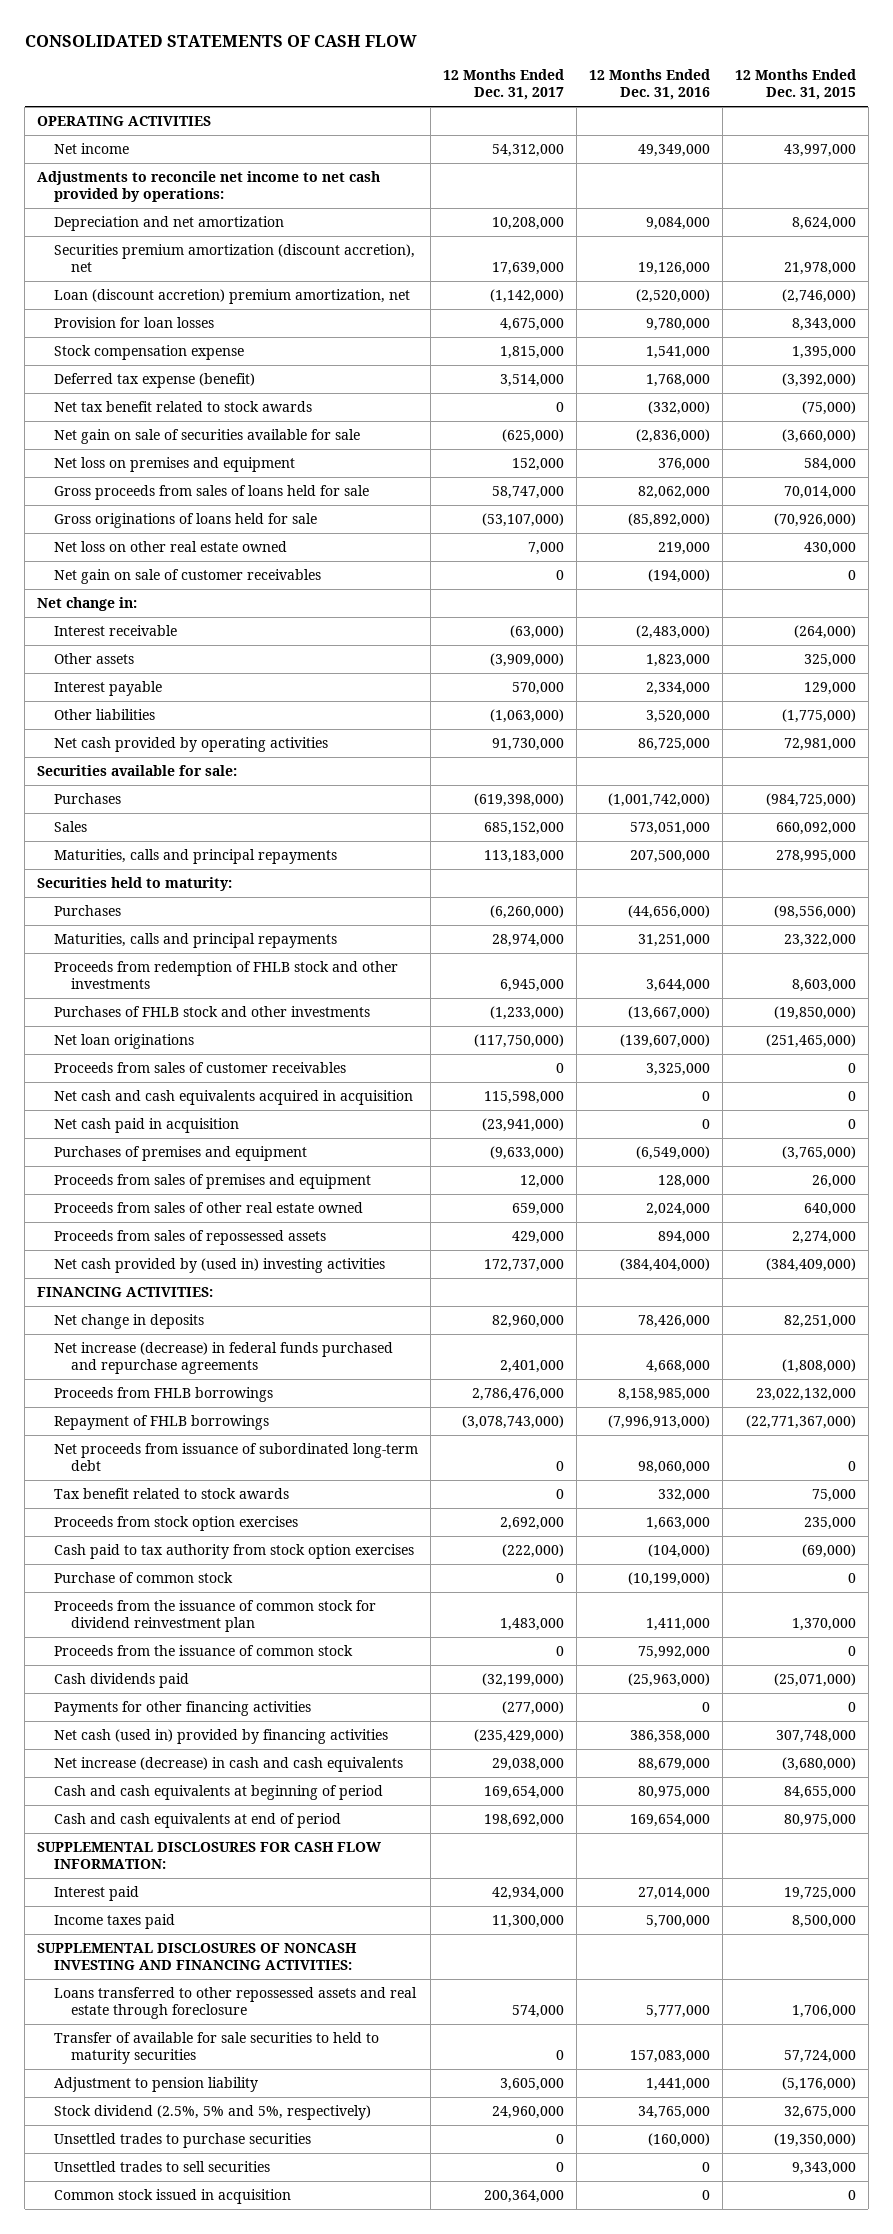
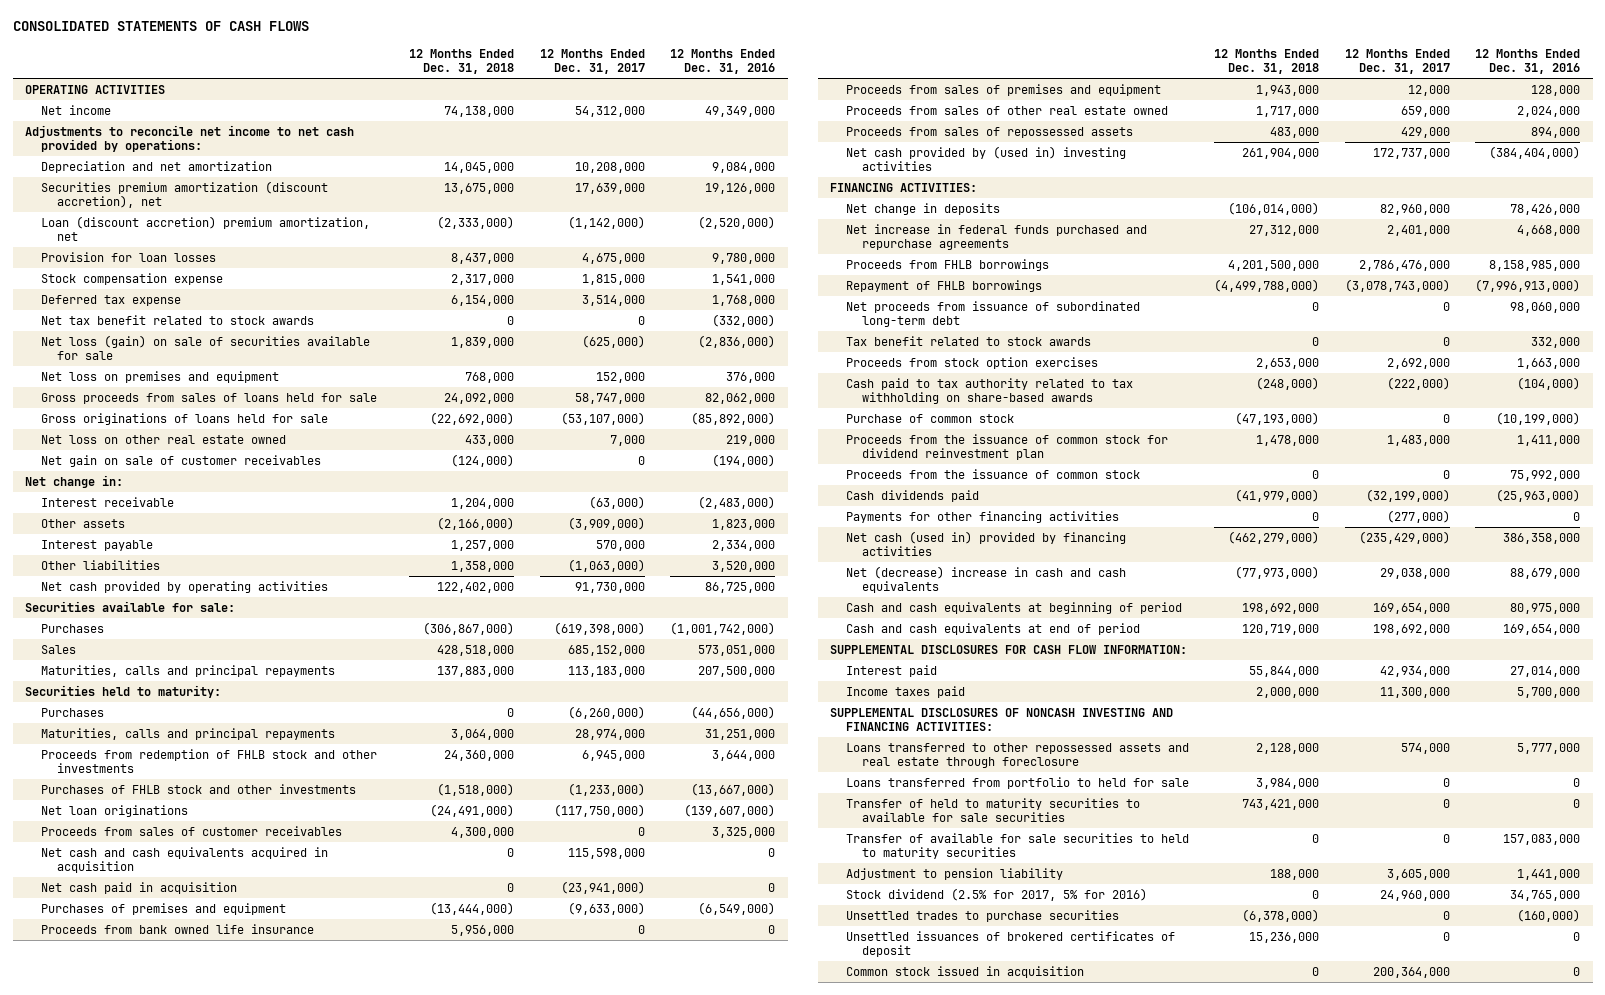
- CONSOLIDATED STATEMENTS OF CASH FLOW
+ CONSOLIDATED STATEMENTS OF CASH FLOWS
- | 12 Months Ended Dec. 31, 2017 | 12 Months Ended Dec. 31, 2016 | 12 Months Ended Dec. 31, 2015
+ | 12 Months Ended Dec. 31, 2018 | 12 Months Ended Dec. 31, 2017 | 12 Months Ended Dec. 31, 2016
- Deferred tax expense (benefit) | 3,514,000 | 1,768,000 | (3,392,000)
+ Deferred tax expense | 6,154,000 | 3,514,000 | 1,768,000
- Net gain on sale of securities available for sale | (625,000) | (2,836,000) | (3,660,000)
+ Net loss (gain) on sale of securities available for sale | 1,839,000 | (625,000) | (2,836,000)
+ Proceeds from bank owned life insurance | 5,956,000 | 0 | 0
- Net increase (decrease) in federal funds purchased and repurchase agreements | 2,401,000 | 4,668,000 | (1,808,000)
+ Net increase in federal funds purchased and repurchase agreements | 27,312,000 | 2,401,000 | 4,668,000
- Cash paid to tax authority from stock option exercises | (222,000) | (104,000) | (69,000)
+ Cash paid to tax authority related to tax withholding on share-based awards | (248,000) | (222,000) | (104,000)
- Net increase (decrease) in cash and cash equivalents | 29,038,000 | 88,679,000 | (3,680,000)
+ Net (decrease) increase in cash and cash equivalents | (77,973,000) | 29,038,000 | 88,679,000
+ Loans transferred from portfolio to held for sale | 3,984,000 | 0 | 0
+ Transfer of held to maturity securities to available for sale securities | 743,421,000 | 0 | 0
- Stock dividend (2.5%, 5% and 5%, respectively) | 24,960,000 | 34,765,000 | 32,675,000
+ Stock dividend (2.5% for 2017, 5% for 2016) | 0 | 24,960,000 | 34,765,000
- Unsettled trades to sell securities | 0 | 0 | 9,343,000
+ Unsettled issuances of brokered certificates of deposit | 15,236,000 | 0 | 0

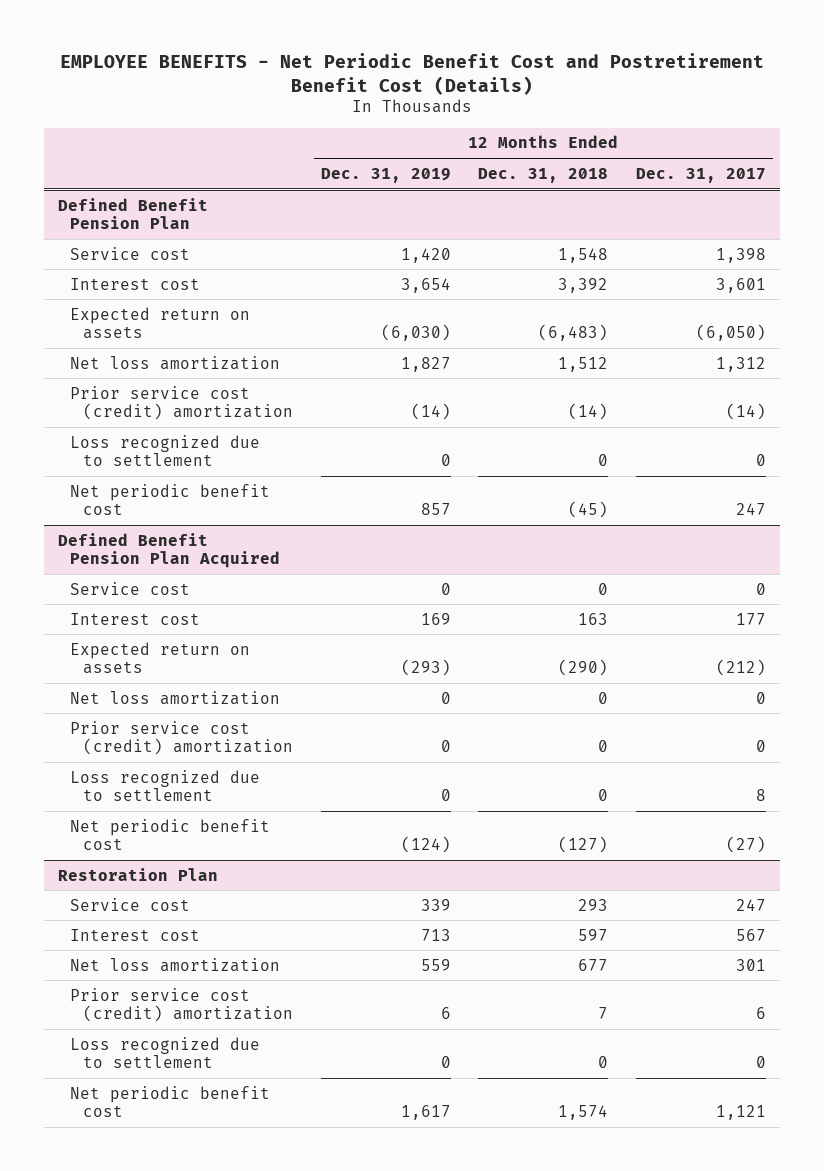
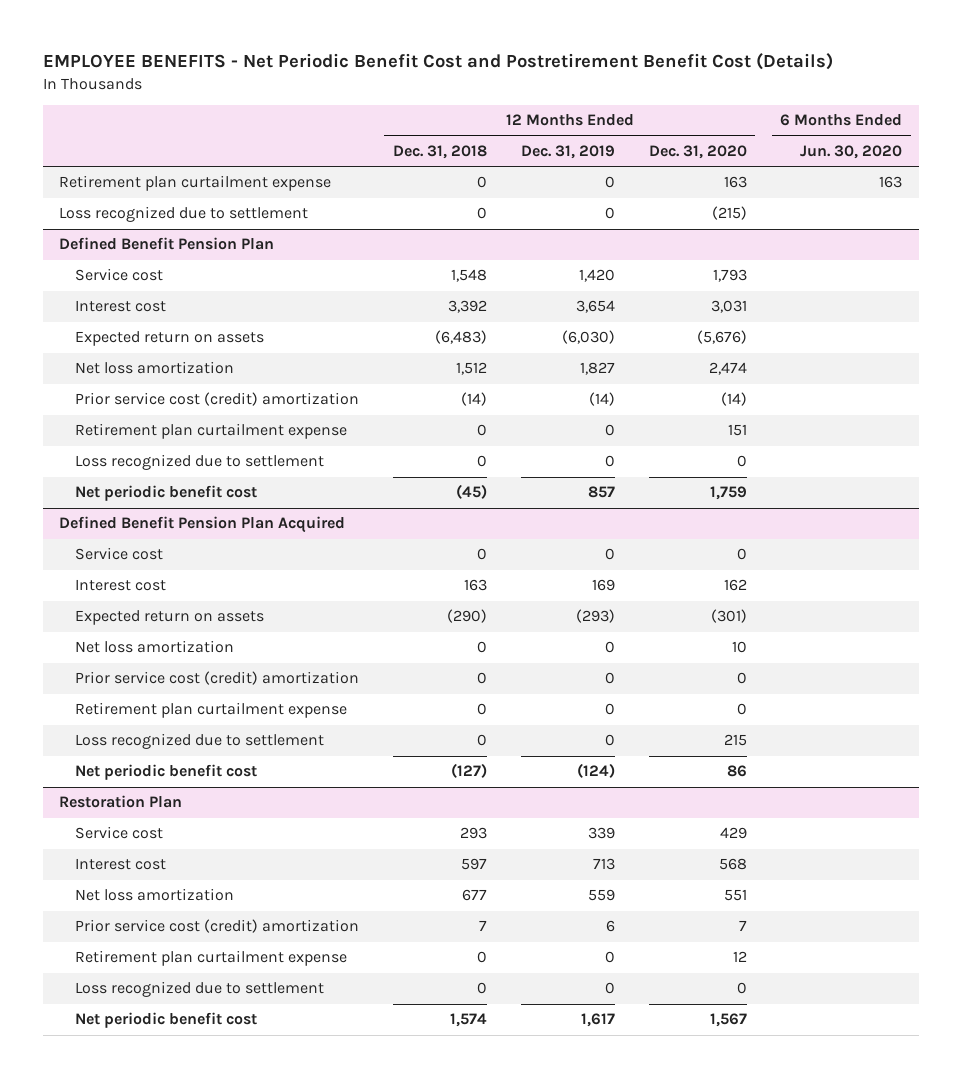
- | 12 Months Ended Dec. 31, 2019 | 12 Months Ended Dec. 31, 2018 | 12 Months Ended Dec. 31, 2017
+ | 12 Months Ended Dec. 31, 2018 | 12 Months Ended Dec. 31, 2019 | 12 Months Ended Dec. 31, 2020 | 6 Months Ended Jun. 30, 2020
+ Retirement plan curtailment expense | 0 | 0 | 163 | 163
+ Loss recognized due to settlement | 0 | 0 | (215) |
@ Defined Benefit Pension Plan
+ Retirement plan curtailment expense | 0 | 0 | 151 |
@ Defined Benefit Pension Plan Acquired
+ Retirement plan curtailment expense | 0 | 0 | 0 |
@ Restoration Plan
+ Retirement plan curtailment expense | 0 | 0 | 12 |

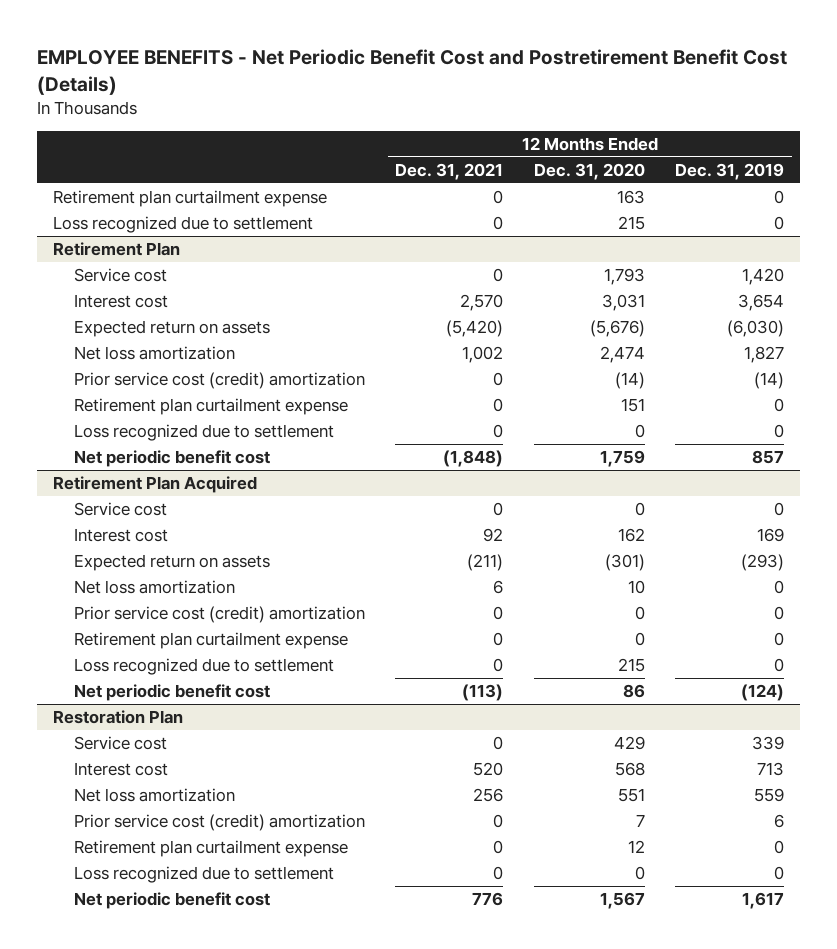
- | 12 Months Ended Dec. 31, 2018 | 12 Months Ended Dec. 31, 2019 | 12 Months Ended Dec. 31, 2020 | 6 Months Ended Jun. 30, 2020
+ | 12 Months Ended Dec. 31, 2021 | 12 Months Ended Dec. 31, 2020 | 12 Months Ended Dec. 31, 2019
- Loss recognized due to settlement | 0 | 0 | (215) |
- Defined Benefit Pension Plan
+ Loss recognized due to settlement | 0 | 215 | 0
+ Retirement Plan
- Defined Benefit Pension Plan Acquired
+ Retirement Plan Acquired

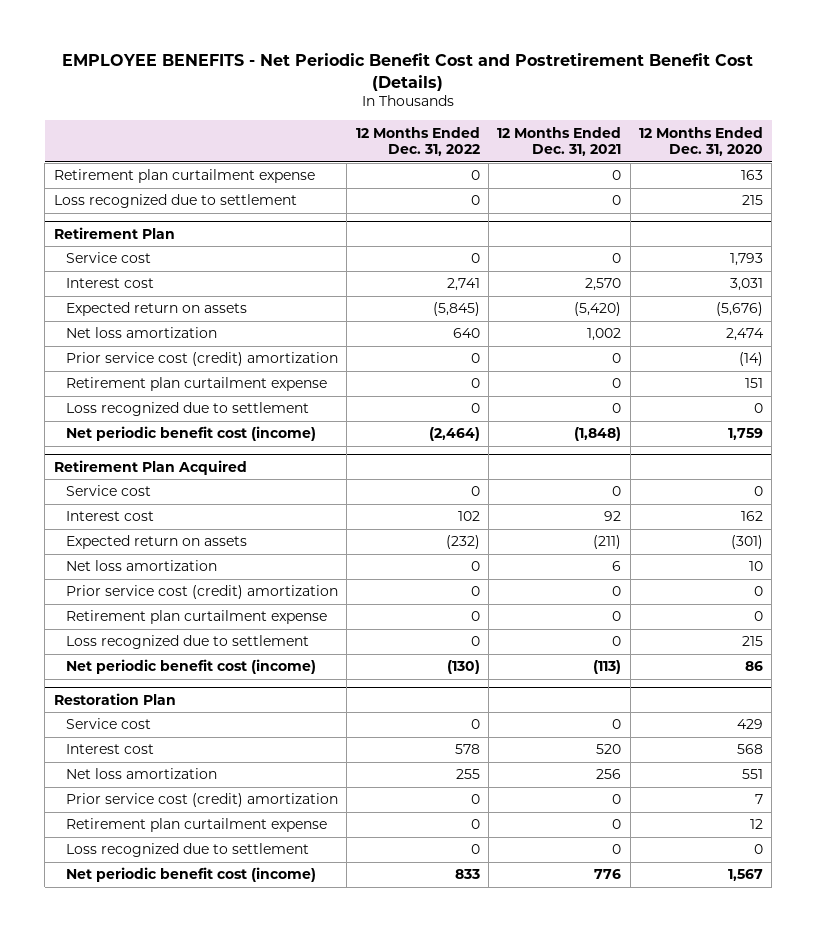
- | 12 Months Ended Dec. 31, 2021 | 12 Months Ended Dec. 31, 2020 | 12 Months Ended Dec. 31, 2019
+ | 12 Months Ended Dec. 31, 2022 | 12 Months Ended Dec. 31, 2021 | 12 Months Ended Dec. 31, 2020
@ Retirement Plan
- Net periodic benefit cost | (1,848) | 1,759 | 857
+ Net periodic benefit cost (income) | (2,464) | (1,848) | 1,759
@ Retirement Plan Acquired
- Net periodic benefit cost | (113) | 86 | (124)
+ Net periodic benefit cost (income) | (130) | (113) | 86
@ Restoration Plan
- Net periodic benefit cost | 776 | 1,567 | 1,617
+ Net periodic benefit cost (income) | 833 | 776 | 1,567

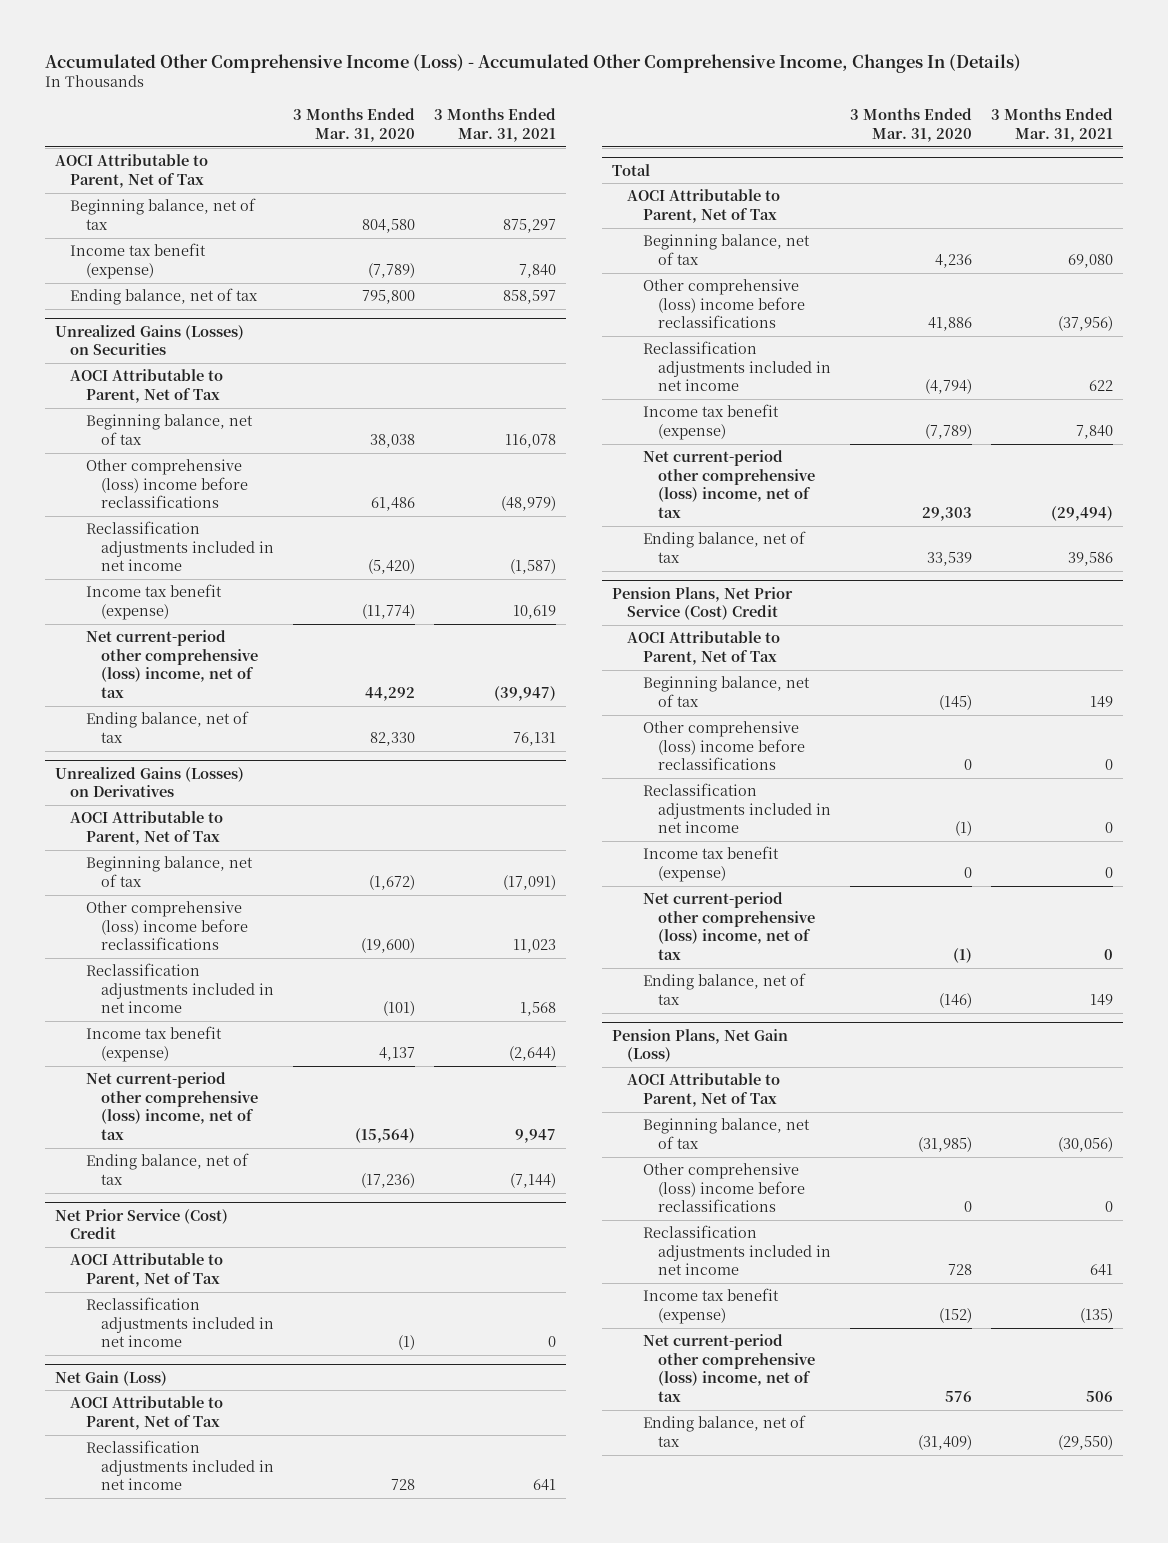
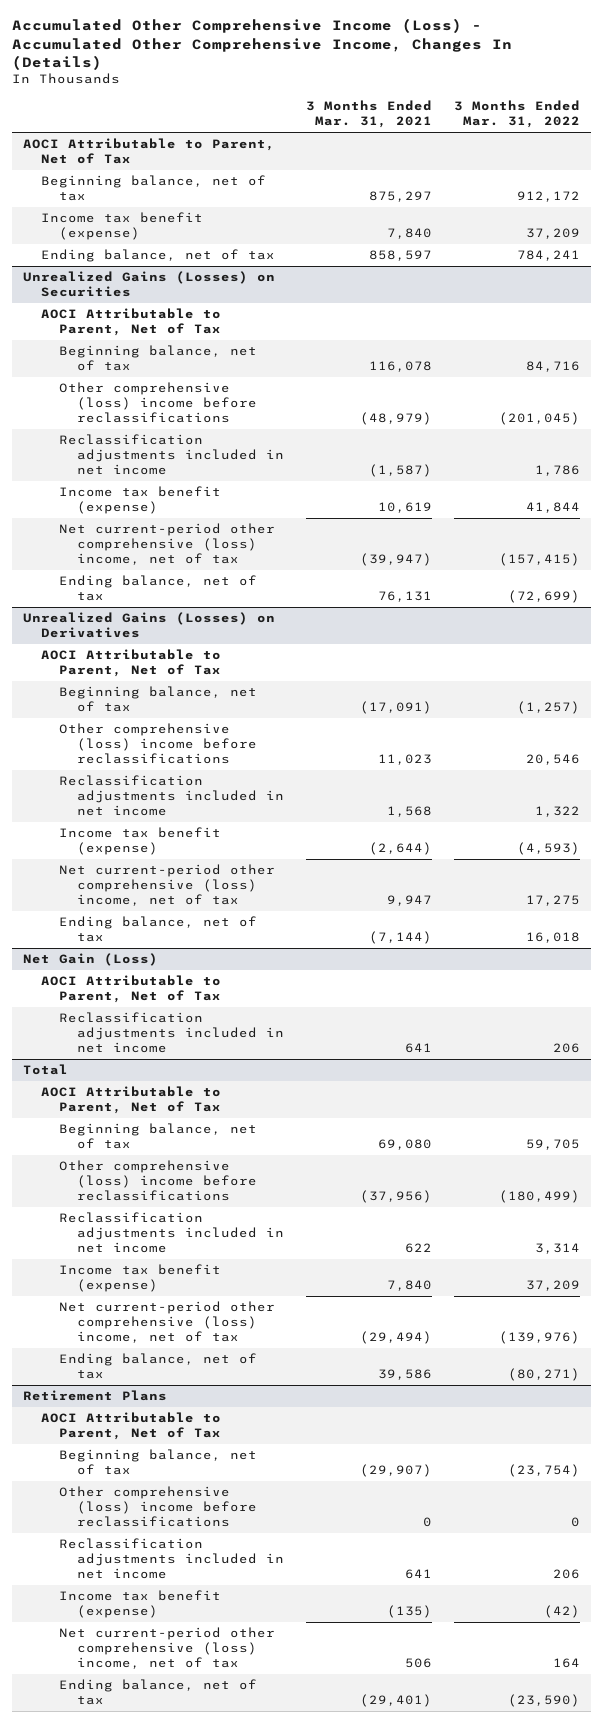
- | 3 Months Ended Mar. 31, 2020 | 3 Months Ended Mar. 31, 2021
+ | 3 Months Ended Mar. 31, 2021 | 3 Months Ended Mar. 31, 2022
- Net Prior Service (Cost) Credit
- AOCI Attributable to Parent, Net of Tax
- Reclassification adjustments included in net income | (1) | 0
- Pension Plans, Net Prior Service (Cost) Credit
- AOCI Attributable to Parent, Net of Tax
- Beginning balance, net of tax | (145) | 149
- Other comprehensive (loss) income before reclassifications | 0 | 0
- Reclassification adjustments included in net income | (1) | 0
- Income tax benefit (expense) | 0 | 0
- Net current-period other comprehensive (loss) income, net of tax | (1) | 0
- Ending balance, net of tax | (146) | 149
- Pension Plans, Net Gain (Loss)
+ Retirement Plans
- Beginning balance, net of tax | (31,985) | (30,056)
+ Beginning balance, net of tax | (29,907) | (23,754)
- Ending balance, net of tax | (31,409) | (29,550)
+ Ending balance, net of tax | (29,401) | (23,590)

